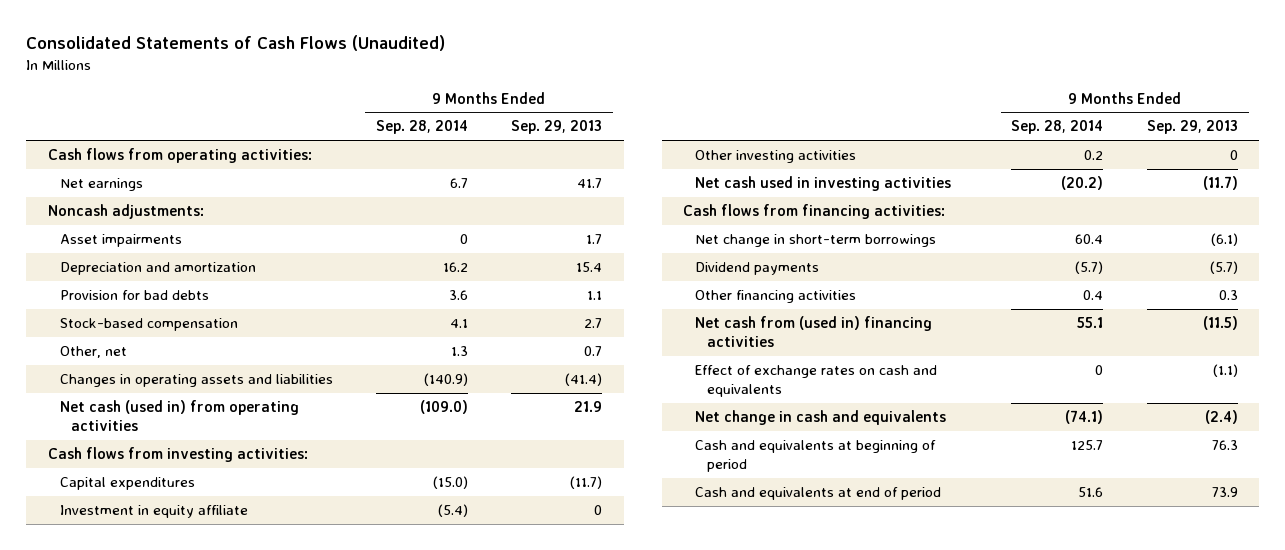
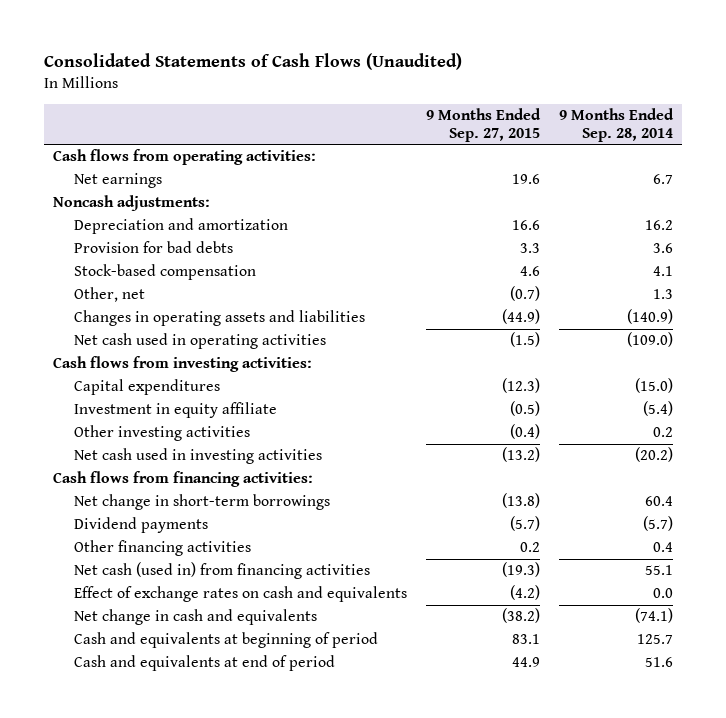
- | 9 Months Ended Sep. 28, 2014 | 9 Months Ended Sep. 29, 2013
+ | 9 Months Ended Sep. 27, 2015 | 9 Months Ended Sep. 28, 2014
- Asset impairments | 0 | 1.7
- Net cash (used in) from operating activities | (109.0) | 21.9
+ Net cash used in operating activities | (1.5) | (109.0)
- Net cash from (used in) financing activities | 55.1 | (11.5)
- Effect of exchange rates on cash and equivalents | 0 | (1.1)
+ Net cash (used in) from financing activities | (19.3) | 55.1
+ Effect of exchange rates on cash and equivalents | (4.2) | 0.0

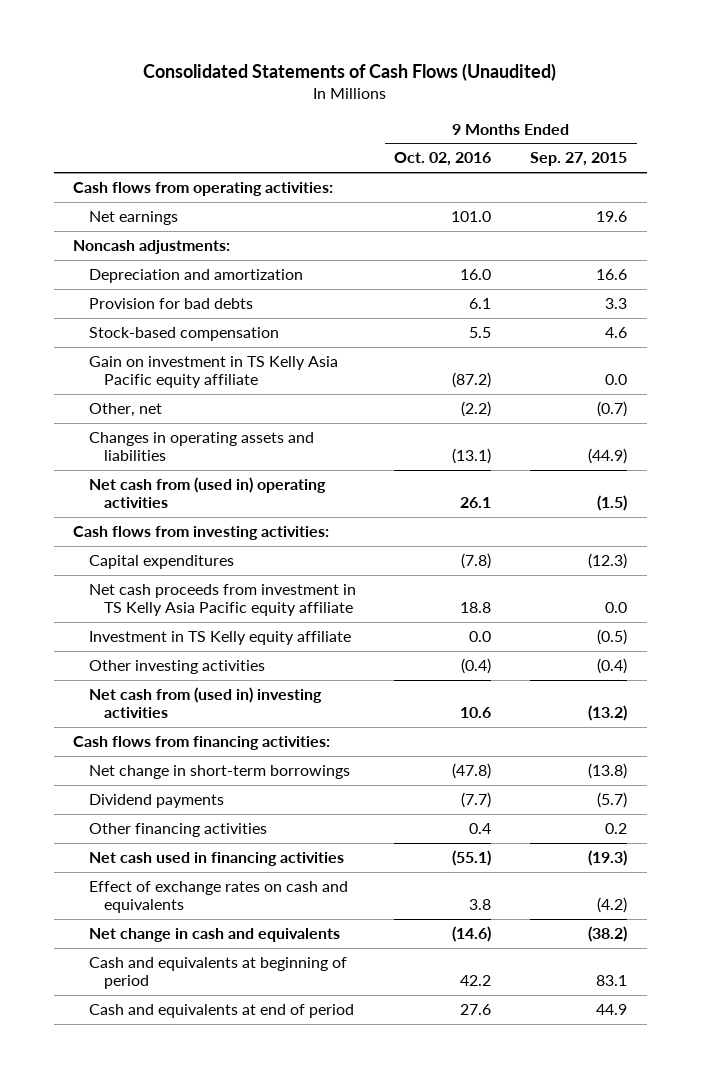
- | 9 Months Ended Sep. 27, 2015 | 9 Months Ended Sep. 28, 2014
+ | 9 Months Ended Oct. 02, 2016 | 9 Months Ended Sep. 27, 2015
+ Gain on investment in TS Kelly Asia Pacific equity affiliate | (87.2) | 0.0
- Net cash used in operating activities | (1.5) | (109.0)
+ Net cash from (used in) operating activities | 26.1 | (1.5)
- Investment in equity affiliate | (0.5) | (5.4)
+ Net cash proceeds from investment in TS Kelly Asia Pacific equity affiliate | 18.8 | 0.0
+ Investment in TS Kelly equity affiliate | 0.0 | (0.5)
- Net cash used in investing activities | (13.2) | (20.2)
+ Net cash from (used in) investing activities | 10.6 | (13.2)
- Net cash (used in) from financing activities | (19.3) | 55.1
+ Net cash used in financing activities | (55.1) | (19.3)

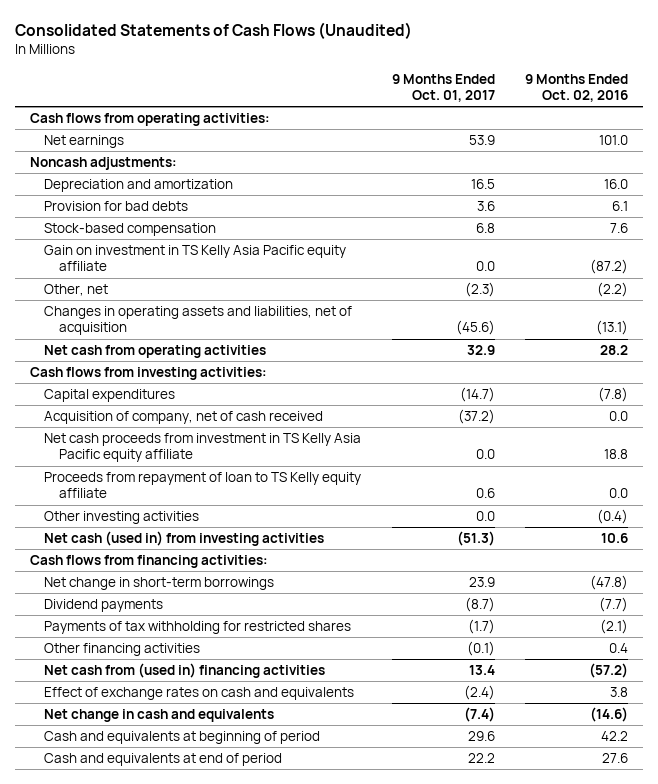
- | 9 Months Ended Oct. 02, 2016 | 9 Months Ended Sep. 27, 2015
+ | 9 Months Ended Oct. 01, 2017 | 9 Months Ended Oct. 02, 2016
- Stock-based compensation | 5.5 | 4.6
+ Stock-based compensation | 6.8 | 7.6
- Changes in operating assets and liabilities | (13.1) | (44.9)
- Net cash from (used in) operating activities | 26.1 | (1.5)
+ Changes in operating assets and liabilities, net of acquisition | (45.6) | (13.1)
+ Net cash from operating activities | 32.9 | 28.2
+ Acquisition of company, net of cash received | (37.2) | 0.0
- Investment in TS Kelly equity affiliate | 0.0 | (0.5)
+ Proceeds from repayment of loan to TS Kelly equity affiliate | 0.6 | 0.0
- Net cash from (used in) investing activities | 10.6 | (13.2)
+ Net cash (used in) from investing activities | (51.3) | 10.6
+ Payments of tax withholding for restricted shares | (1.7) | (2.1)
- Net cash used in financing activities | (55.1) | (19.3)
+ Net cash from (used in) financing activities | 13.4 | (57.2)

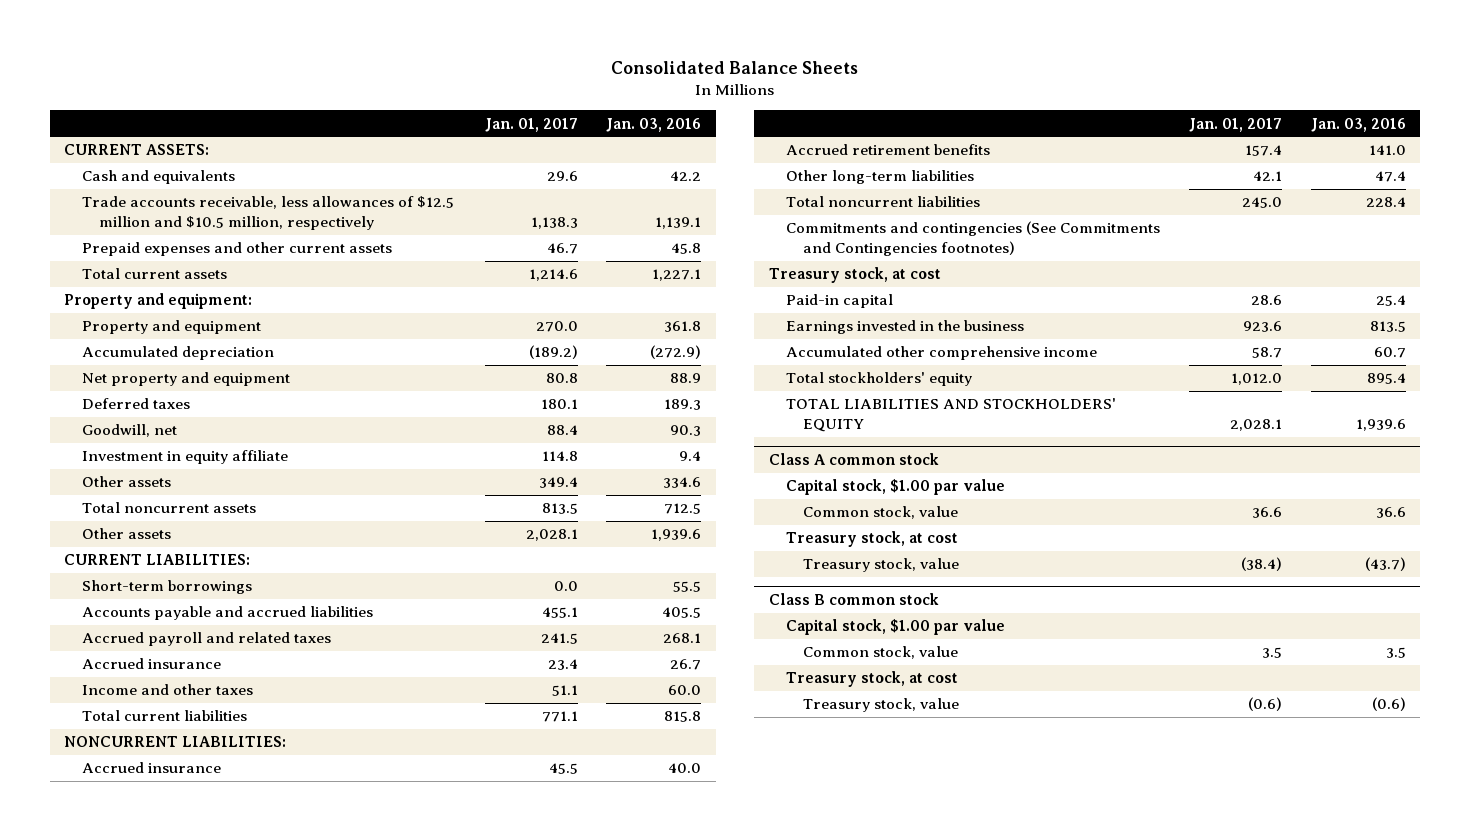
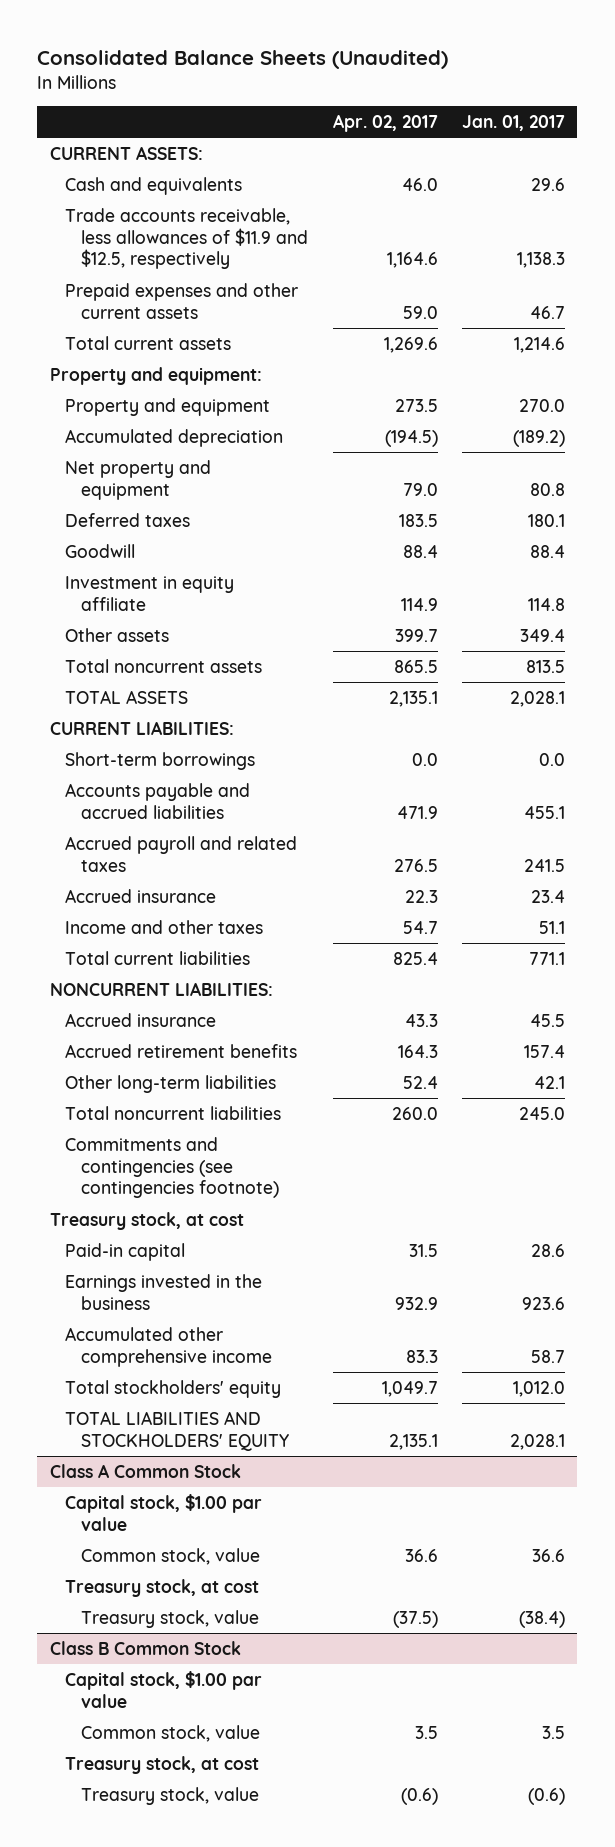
- Consolidated Balance Sheets
+ Consolidated Balance Sheets (Unaudited)
- | Jan. 01, 2017 | Jan. 03, 2016
+ | Apr. 02, 2017 | Jan. 01, 2017
- Trade accounts receivable, less allowances of $12.5 million and $10.5 million, respectively | 1,138.3 | 1,139.1
+ Trade accounts receivable, less allowances of $11.9 and $12.5, respectively | 1,164.6 | 1,138.3
- Goodwill, net | 88.4 | 90.3
+ Goodwill | 88.4 | 88.4
- Other assets | 2,028.1 | 1,939.6
+ TOTAL ASSETS | 2,135.1 | 2,028.1
- Commitments and contingencies (See Commitments and Contingencies footnotes)
+ Commitments and contingencies (see contingencies footnote)
- Class A common stock
+ Class A Common Stock
- Class B common stock
+ Class B Common Stock

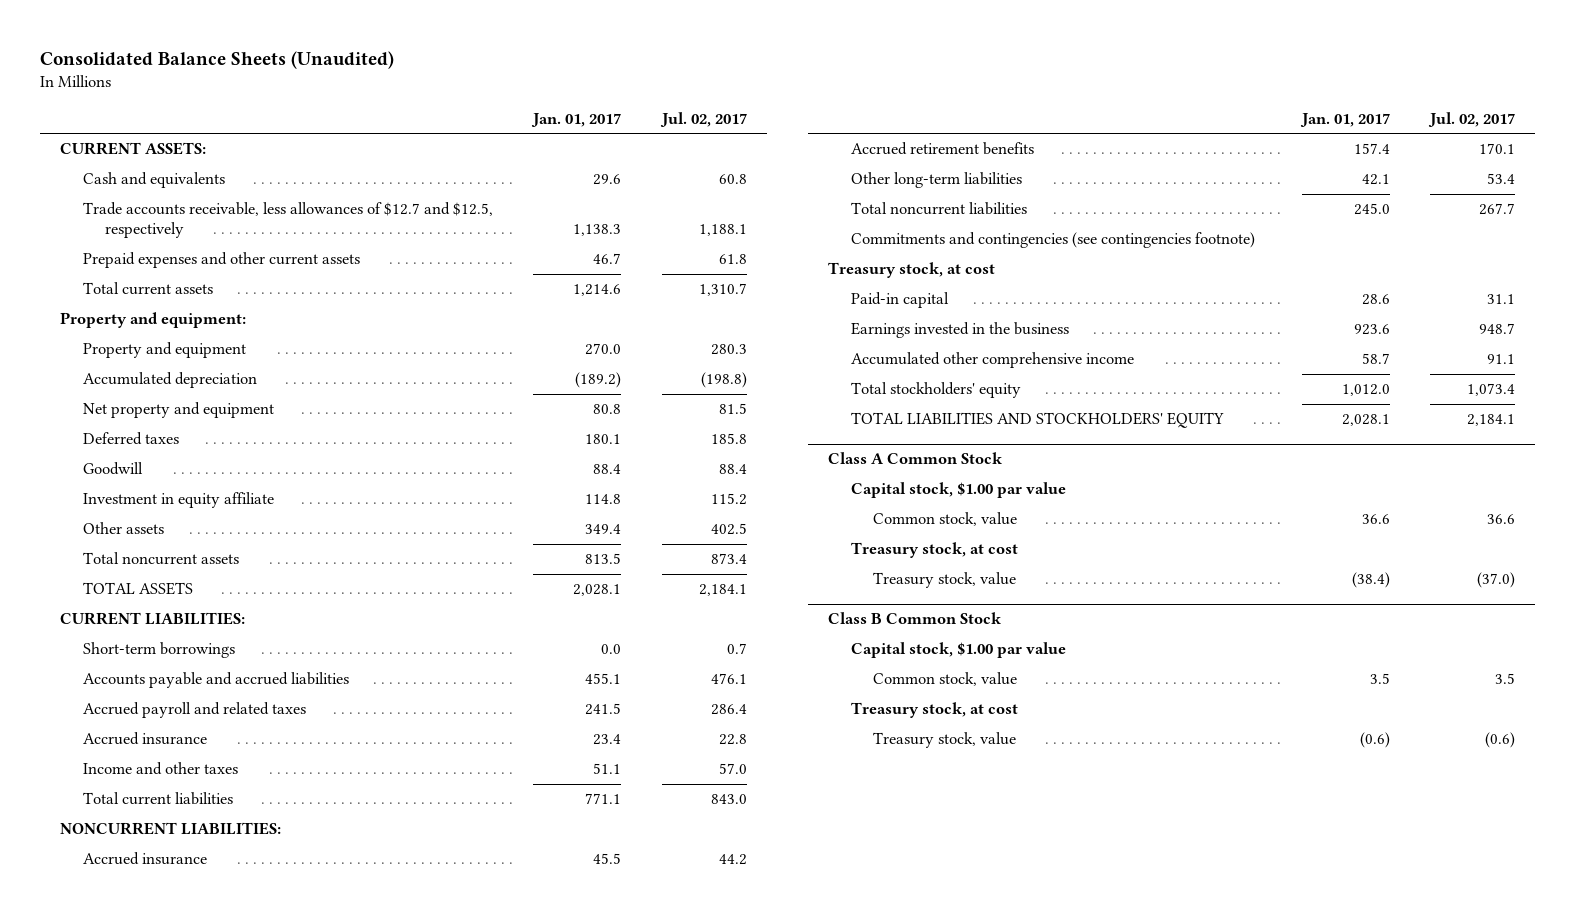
- | Apr. 02, 2017 | Jan. 01, 2017
+ | Jan. 01, 2017 | Jul. 02, 2017
- Trade accounts receivable, less allowances of $11.9 and $12.5, respectively | 1,164.6 | 1,138.3
+ Trade accounts receivable, less allowances of $12.7 and $12.5, respectively | 1,138.3 | 1,188.1

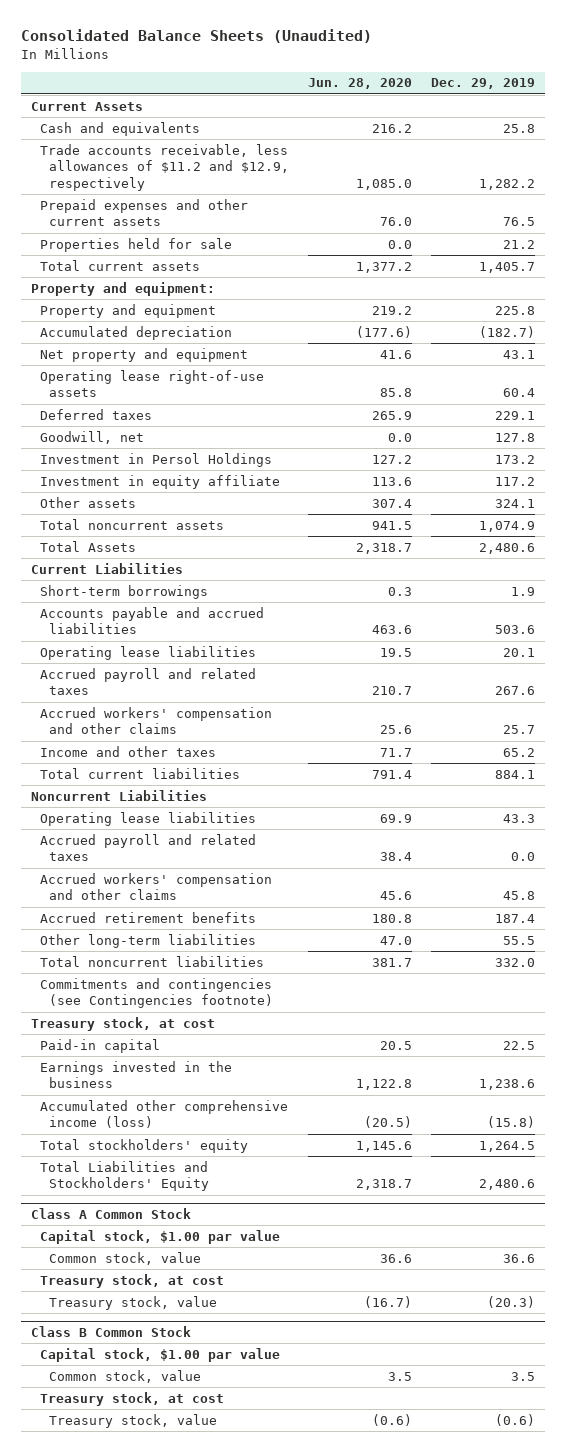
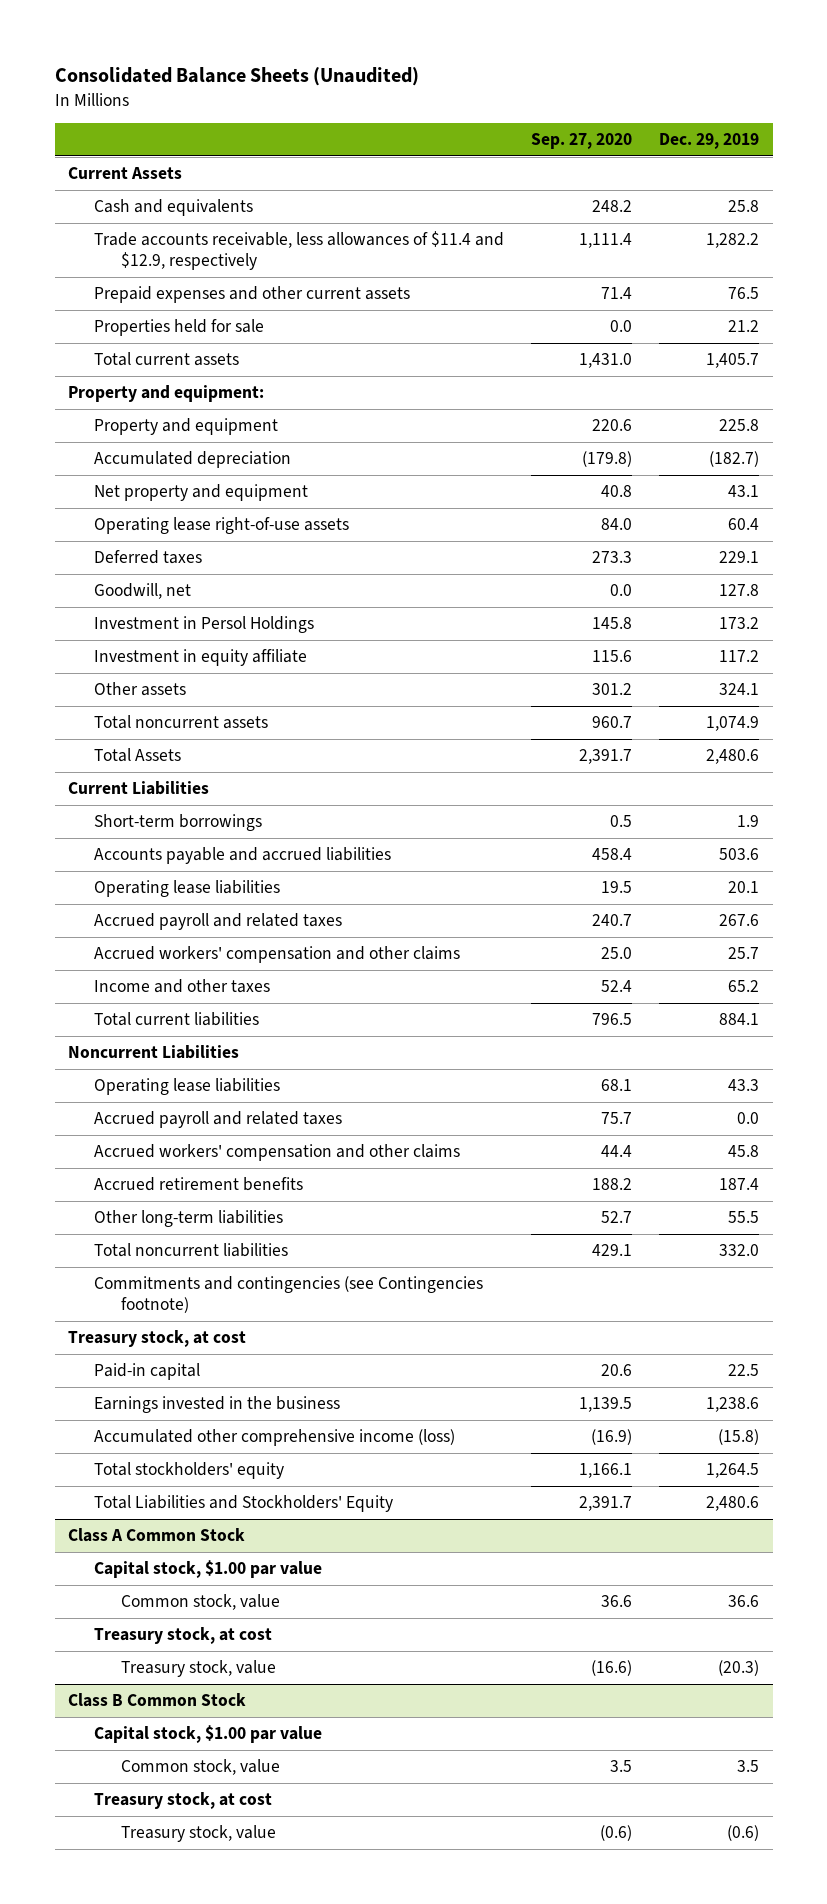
- | Jun. 28, 2020 | Dec. 29, 2019
+ | Sep. 27, 2020 | Dec. 29, 2019
- Trade accounts receivable, less allowances of $11.2 and $12.9, respectively | 1,085.0 | 1,282.2
+ Trade accounts receivable, less allowances of $11.4 and $12.9, respectively | 1,111.4 | 1,282.2

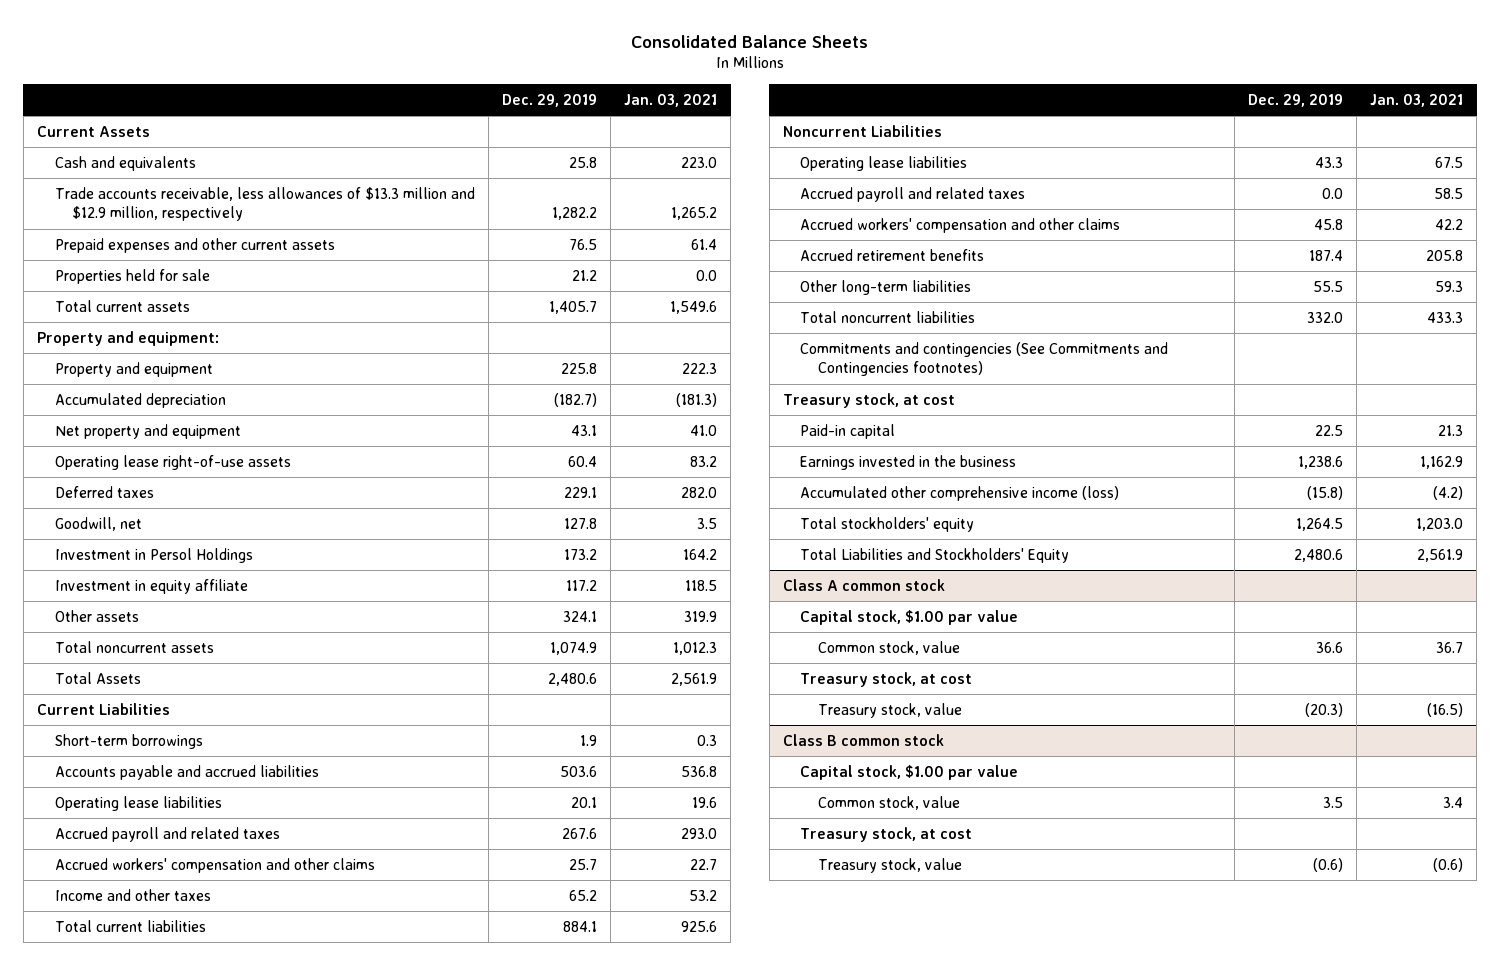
- Consolidated Balance Sheets (Unaudited)
+ Consolidated Balance Sheets
- | Sep. 27, 2020 | Dec. 29, 2019
+ | Dec. 29, 2019 | Jan. 03, 2021
- Trade accounts receivable, less allowances of $11.4 and $12.9, respectively | 1,111.4 | 1,282.2
+ Trade accounts receivable, less allowances of $13.3 million and $12.9 million, respectively | 1,282.2 | 1,265.2
- Commitments and contingencies (see Contingencies footnote)
+ Commitments and contingencies (See Commitments and Contingencies footnotes)
- Class A Common Stock
+ Class A common stock
- Class B Common Stock
+ Class B common stock

